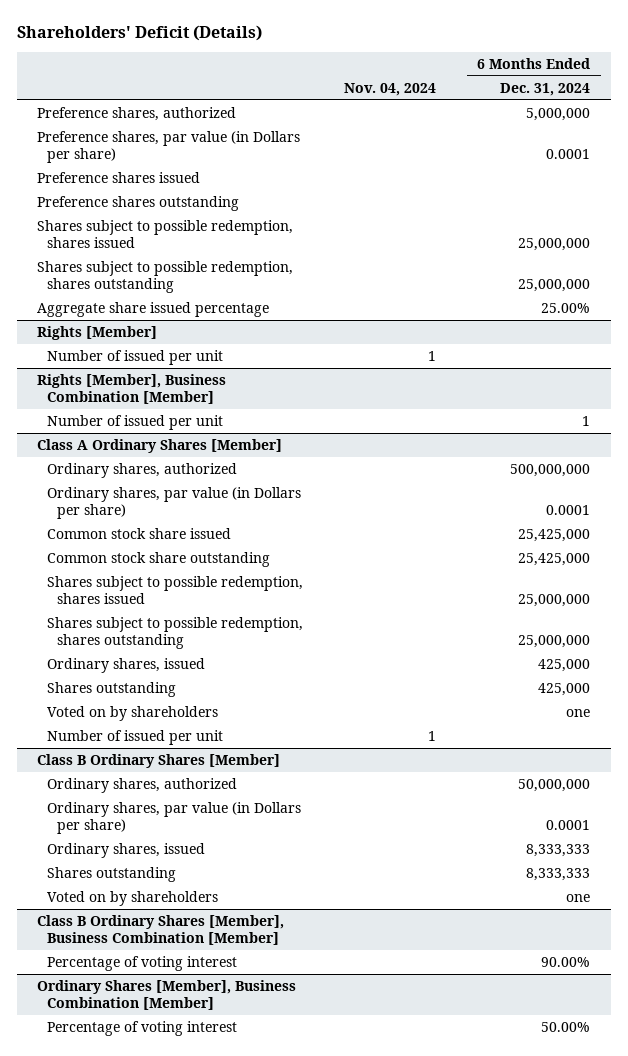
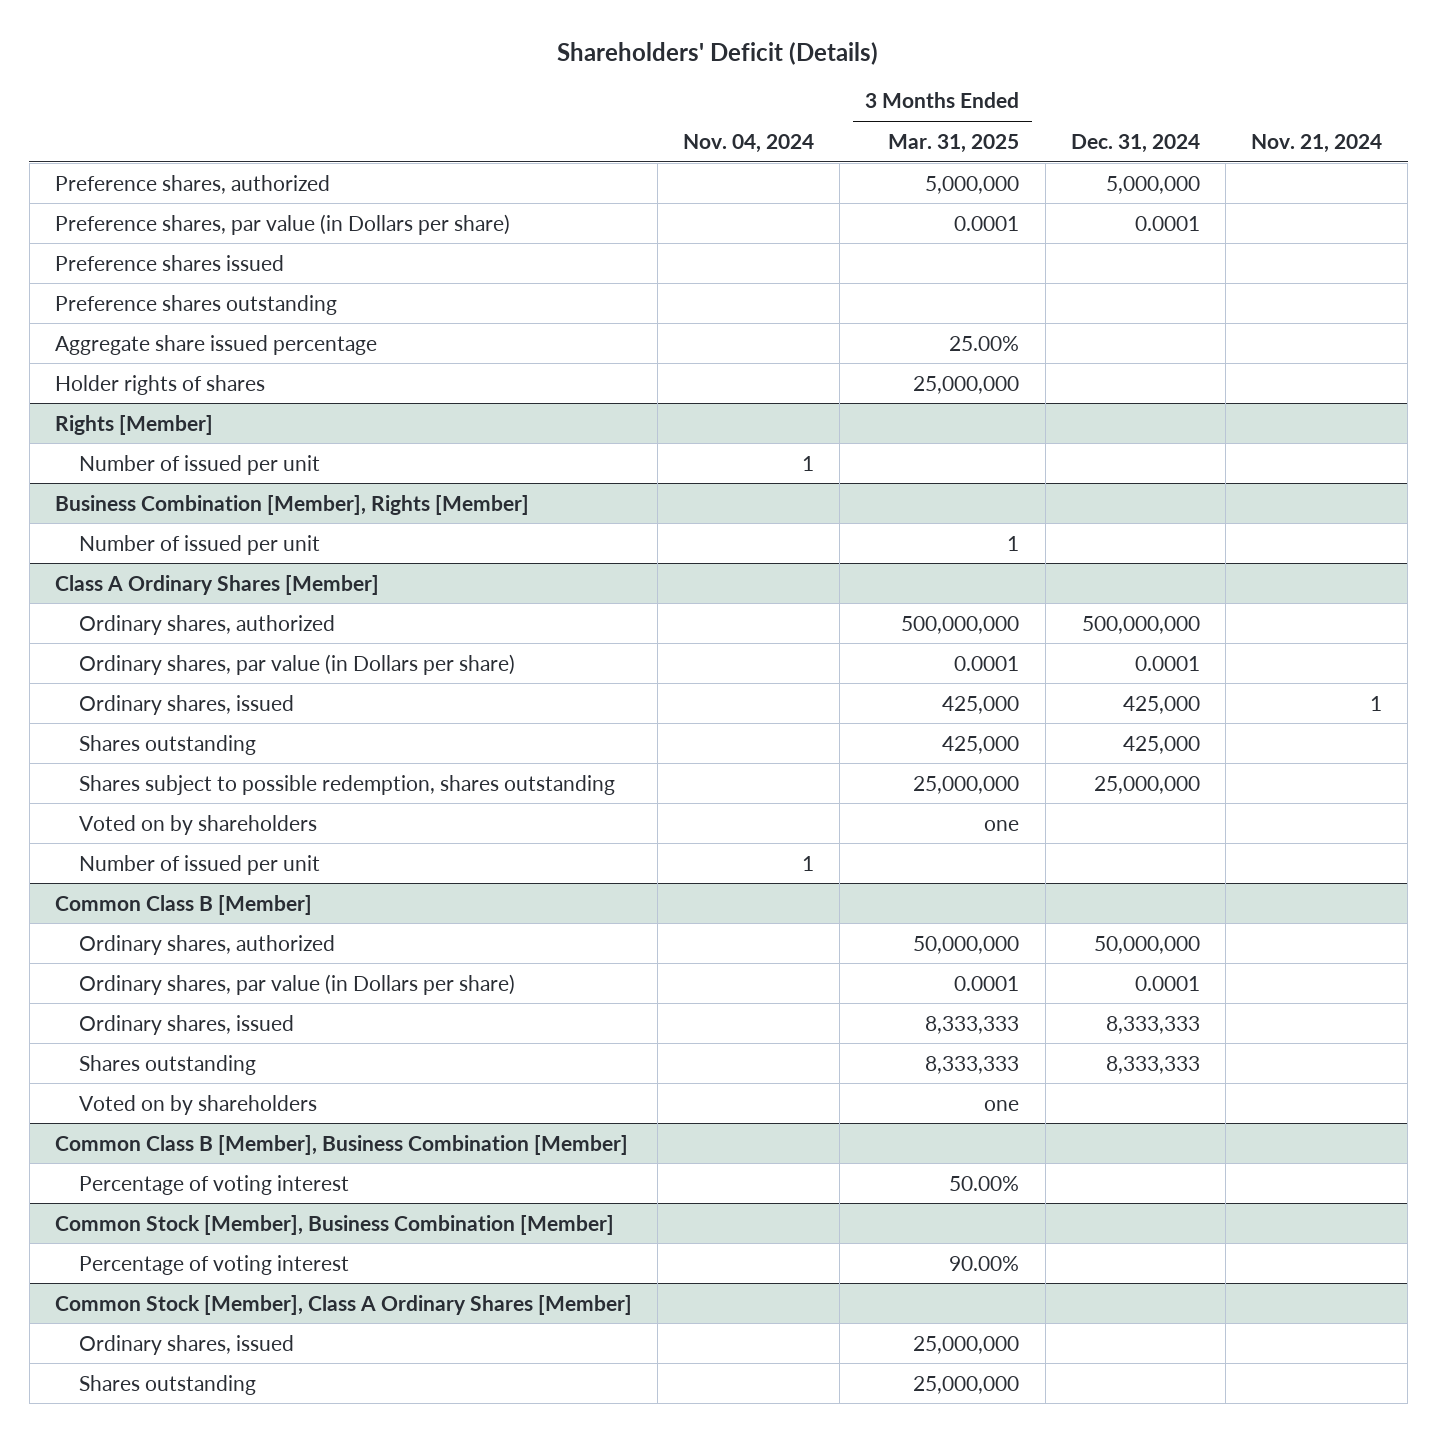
- | Nov. 04, 2024 | 6 Months Ended Dec. 31, 2024
+ | Nov. 04, 2024 | 3 Months Ended Mar. 31, 2025 | Dec. 31, 2024 | Nov. 21, 2024
- Shares subject to possible redemption, shares issued | | 25,000,000
- Shares subject to possible redemption, shares outstanding | | 25,000,000
+ Holder rights of shares | | 25,000,000 | |
- Rights [Member], Business Combination [Member]
+ Business Combination [Member], Rights [Member]
@ Class A Ordinary Shares [Member]
- Common stock share issued | | 25,425,000
- Common stock share outstanding | | 25,425,000
- Shares subject to possible redemption, shares issued | | 25,000,000
moved down: Shares subject to possible redemption, shares outstanding | | 25,000,000 | 25,000,000 |
- Class B Ordinary Shares [Member]
+ Common Class B [Member]
- Class B Ordinary Shares [Member], Business Combination [Member]
+ Common Class B [Member], Business Combination [Member]
- Ordinary Shares [Member], Business Combination [Member]
- Percentage of voting interest | | 50.00%
+ Common Stock [Member], Business Combination [Member]
+ Percentage of voting interest | | 90.00% | |
+ Common Stock [Member], Class A Ordinary Shares [Member]
+ Ordinary shares, issued | | 25,000,000 | |
+ Shares outstanding | | 25,000,000 | |

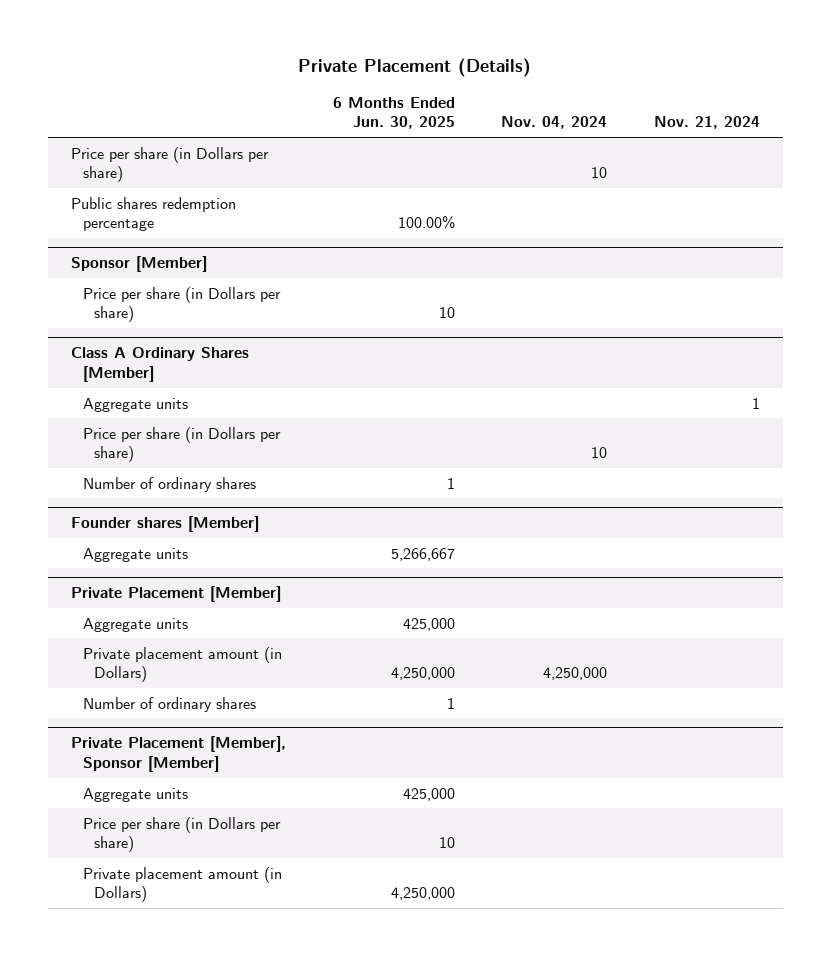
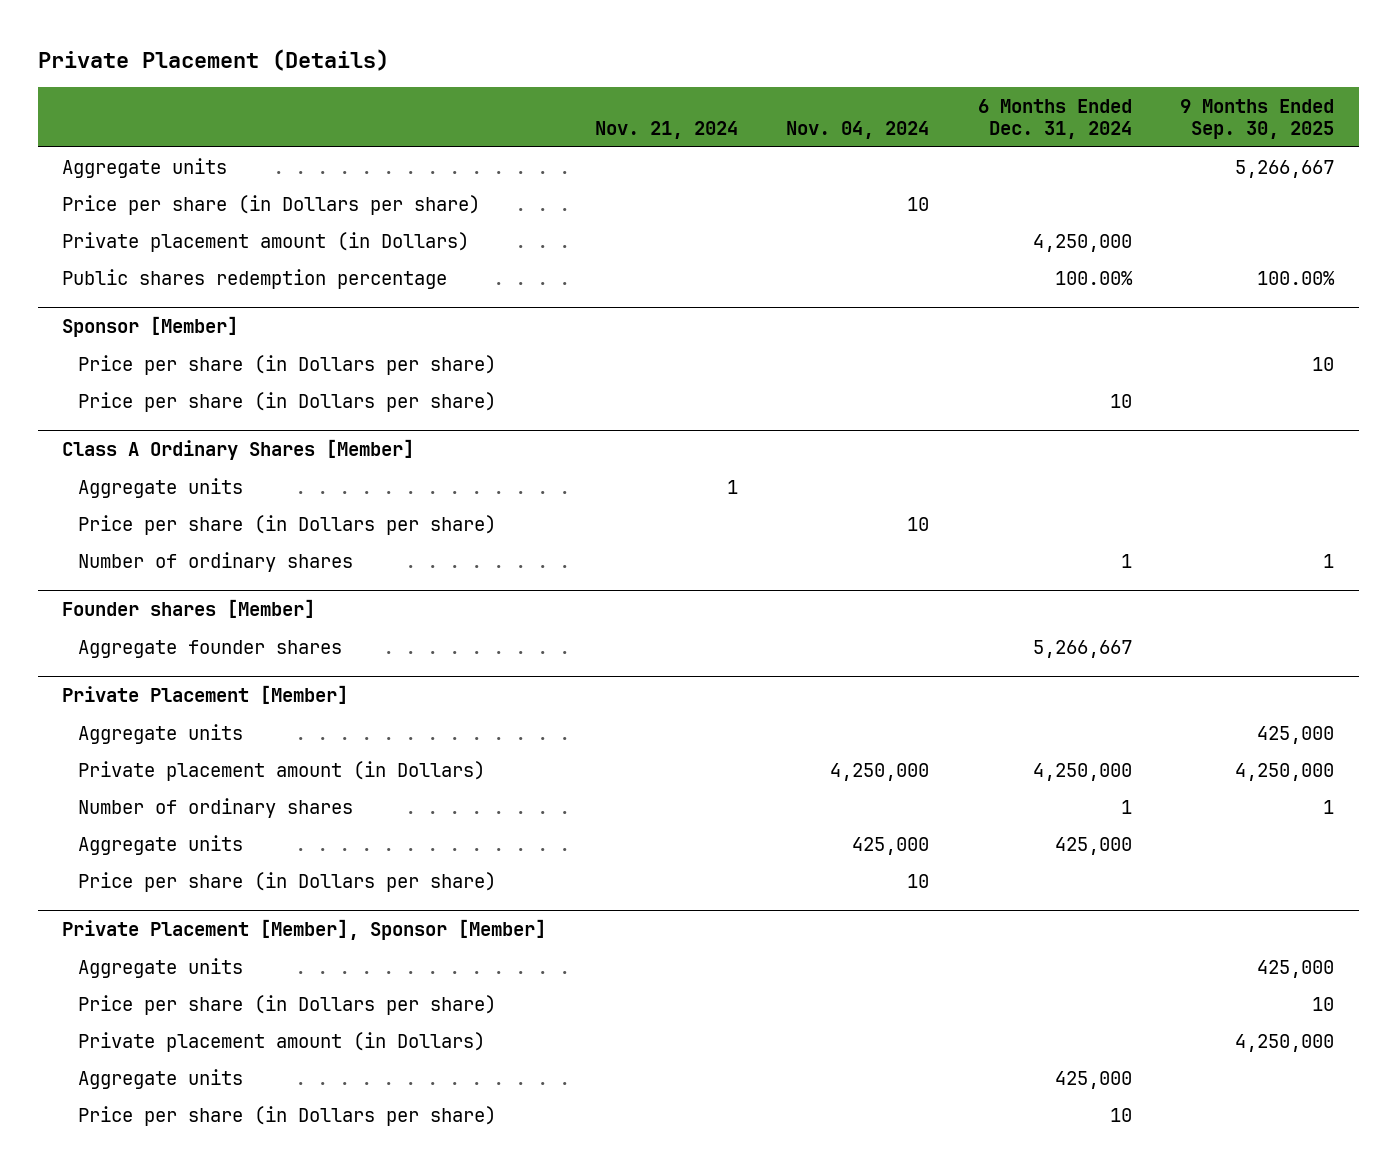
- | 6 Months Ended Jun. 30, 2025 | Nov. 04, 2024 | Nov. 21, 2024
+ | Nov. 21, 2024 | Nov. 04, 2024 | 6 Months Ended Dec. 31, 2024 | 9 Months Ended Sep. 30, 2025
+ Aggregate units | | | | 5,266,667
+ Private placement amount (in Dollars) | | | 4,250,000 |
@ Sponsor [Member]
+ Price per share (in Dollars per share) | | | 10 |
@ Founder shares [Member]
- Aggregate units | 5,266,667 | |
+ Aggregate founder shares | | | 5,266,667 |
@ Private Placement [Member]
+ Aggregate units | | 425,000 | 425,000 |
+ Price per share (in Dollars per share) | | 10 | |
@ Private Placement [Member], Sponsor [Member]
+ Aggregate units | | | 425,000 |
+ Price per share (in Dollars per share) | | | 10 |

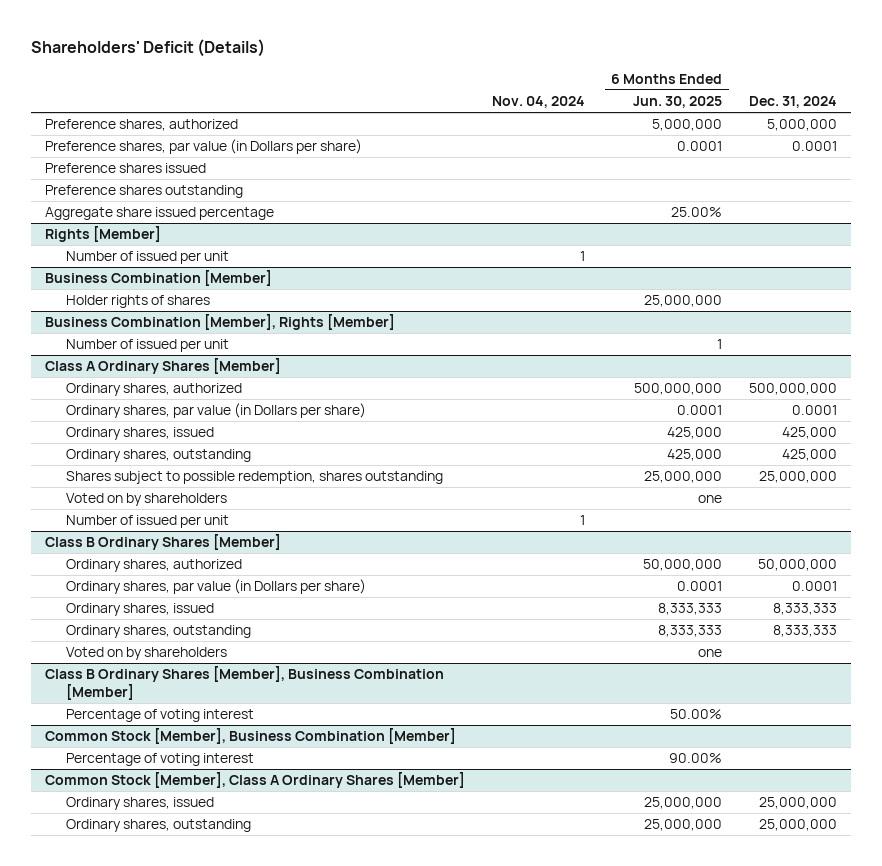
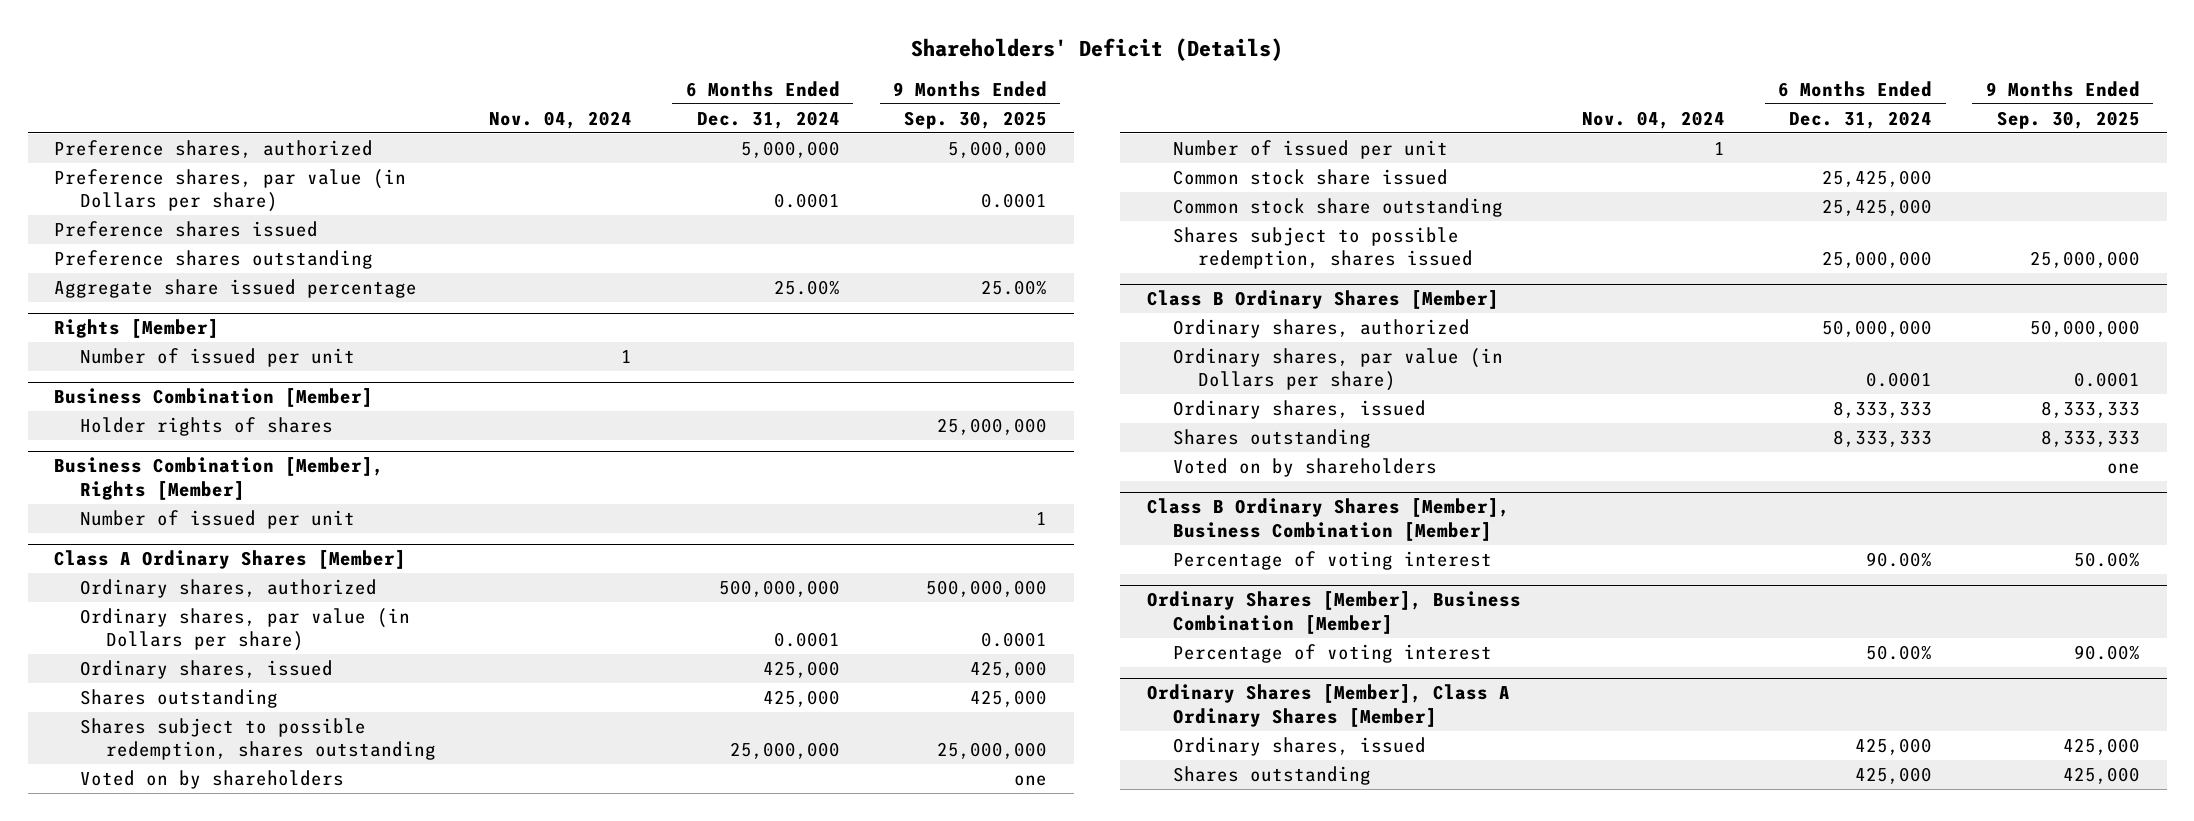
- | Nov. 04, 2024 | 6 Months Ended Jun. 30, 2025 | Dec. 31, 2024
+ | Nov. 04, 2024 | 6 Months Ended Dec. 31, 2024 | 9 Months Ended Sep. 30, 2025
@ Class A Ordinary Shares [Member]
- Ordinary shares, outstanding | | 425,000 | 425,000
+ Shares outstanding | | 425,000 | 425,000
+ Common stock share issued | | 25,425,000 |
+ Common stock share outstanding | | 25,425,000 |
+ Shares subject to possible redemption, shares issued | | 25,000,000 | 25,000,000
@ Class B Ordinary Shares [Member]
- Ordinary shares, outstanding | | 8,333,333 | 8,333,333
+ Shares outstanding | | 8,333,333 | 8,333,333
- Common Stock [Member], Business Combination [Member]
- Percentage of voting interest | | 90.00% |
- Common Stock [Member], Class A Ordinary Shares [Member]
+ Ordinary Shares [Member], Business Combination [Member]
+ Percentage of voting interest | | 50.00% | 90.00%
+ Ordinary Shares [Member], Class A Ordinary Shares [Member]
- Ordinary shares, outstanding | | 25,000,000 | 25,000,000
+ Shares outstanding | | 425,000 | 425,000

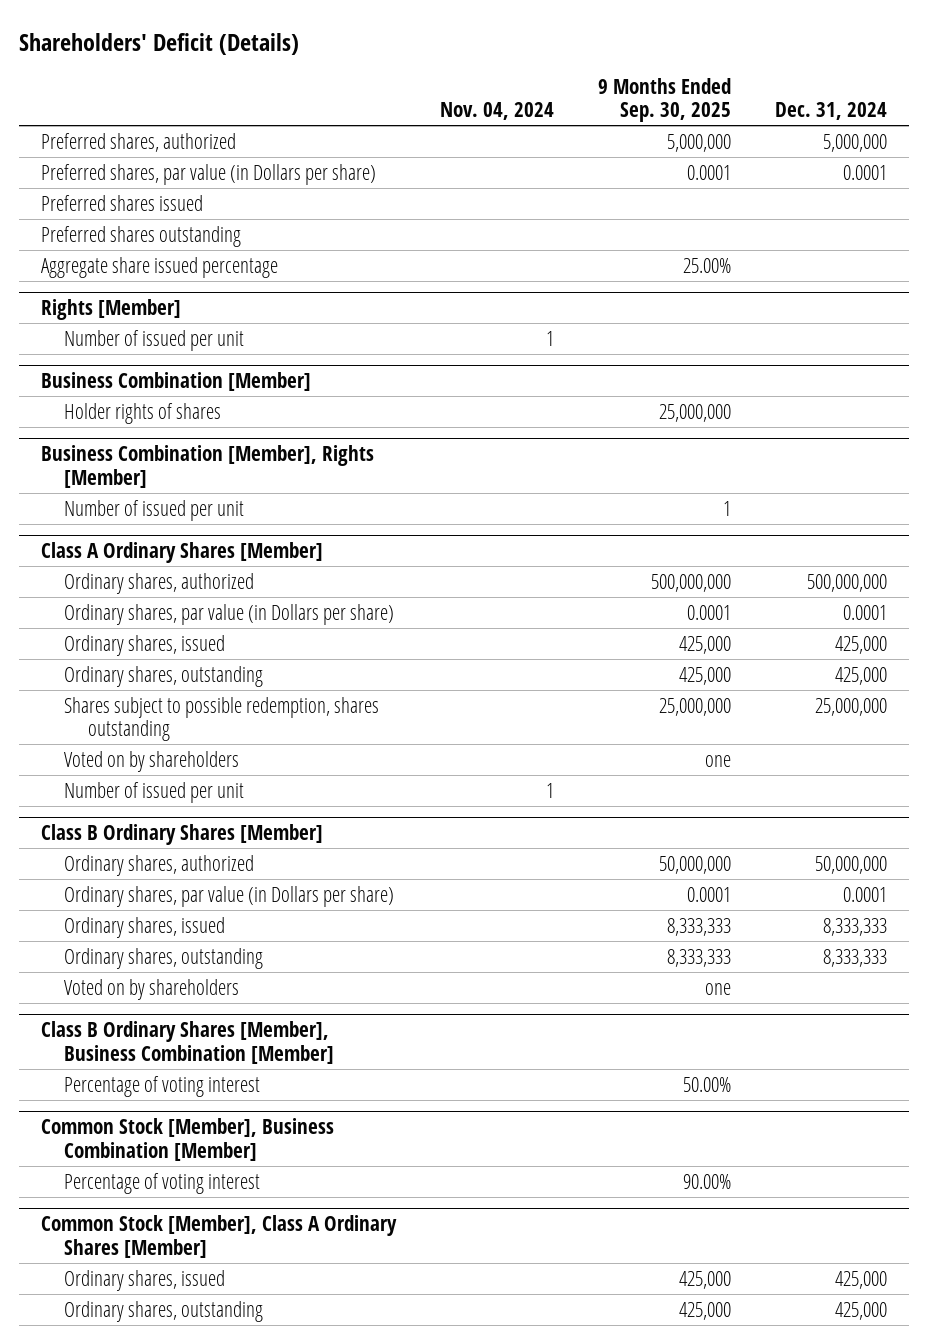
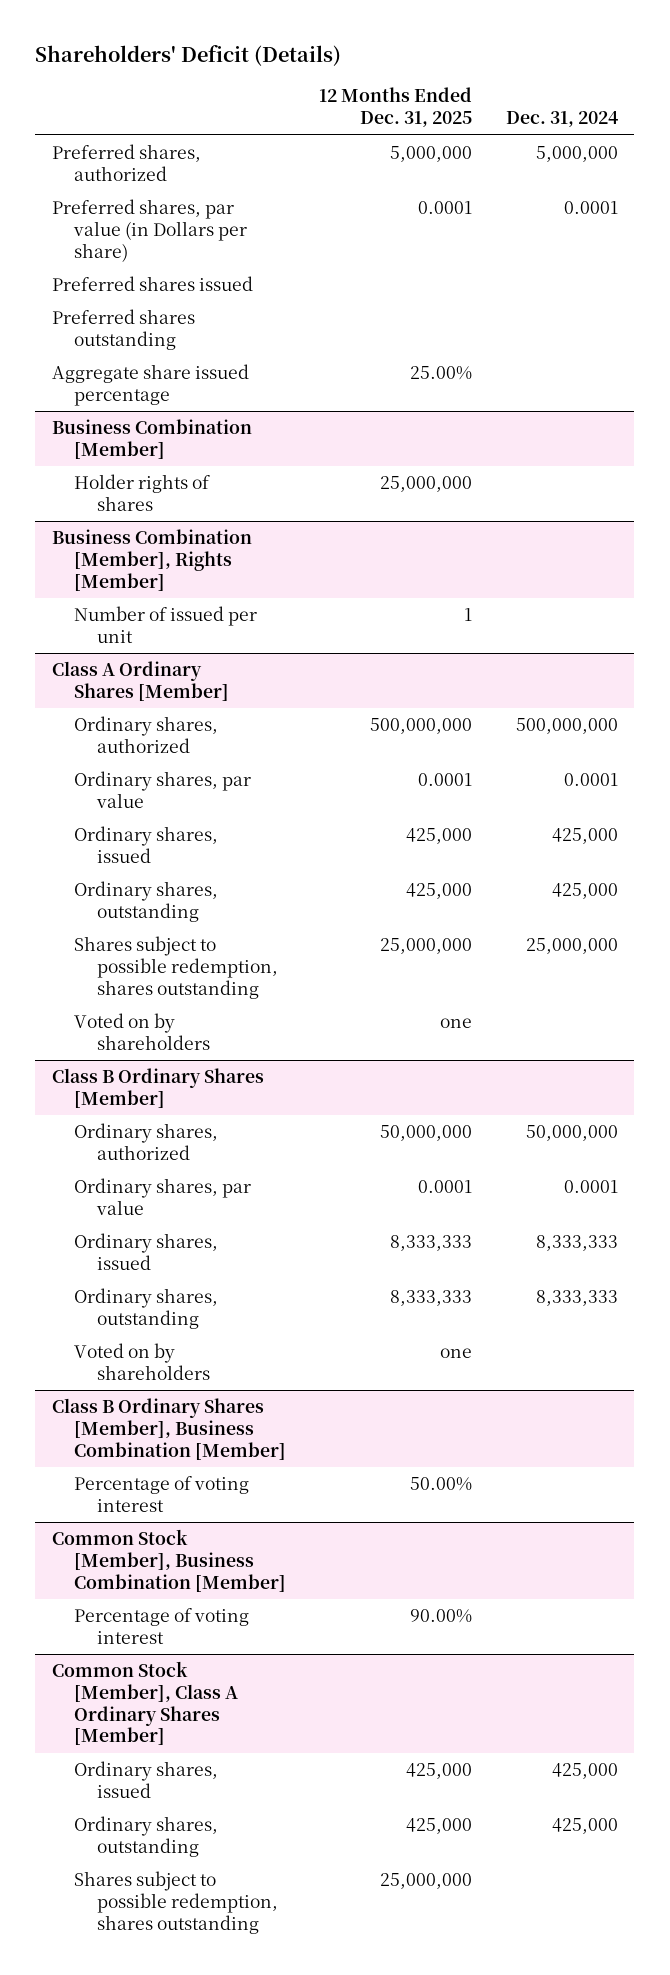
- | Nov. 04, 2024 | 9 Months Ended Sep. 30, 2025 | Dec. 31, 2024
+ | 12 Months Ended Dec. 31, 2025 | Dec. 31, 2024
- Rights [Member]
- Number of issued per unit | 1 | |
@ Class A Ordinary Shares [Member]
- Ordinary shares, par value (in Dollars per share) | | 0.0001 | 0.0001
+ Ordinary shares, par value | 0.0001 | 0.0001
- Number of issued per unit | 1 | |
@ Class B Ordinary Shares [Member]
- Ordinary shares, par value (in Dollars per share) | | 0.0001 | 0.0001
+ Ordinary shares, par value | 0.0001 | 0.0001
@ Common Stock [Member], Class A Ordinary Shares [Member]
+ Shares subject to possible redemption, shares outstanding | 25,000,000 |

